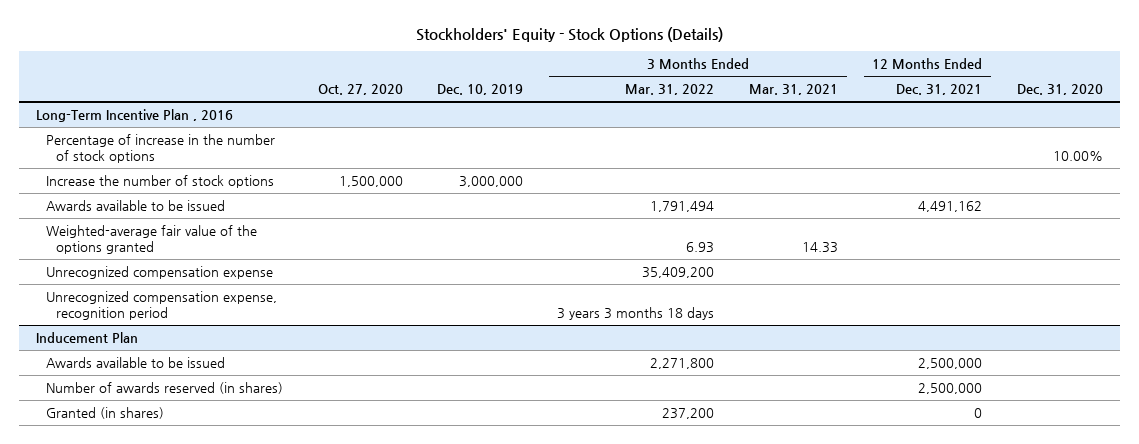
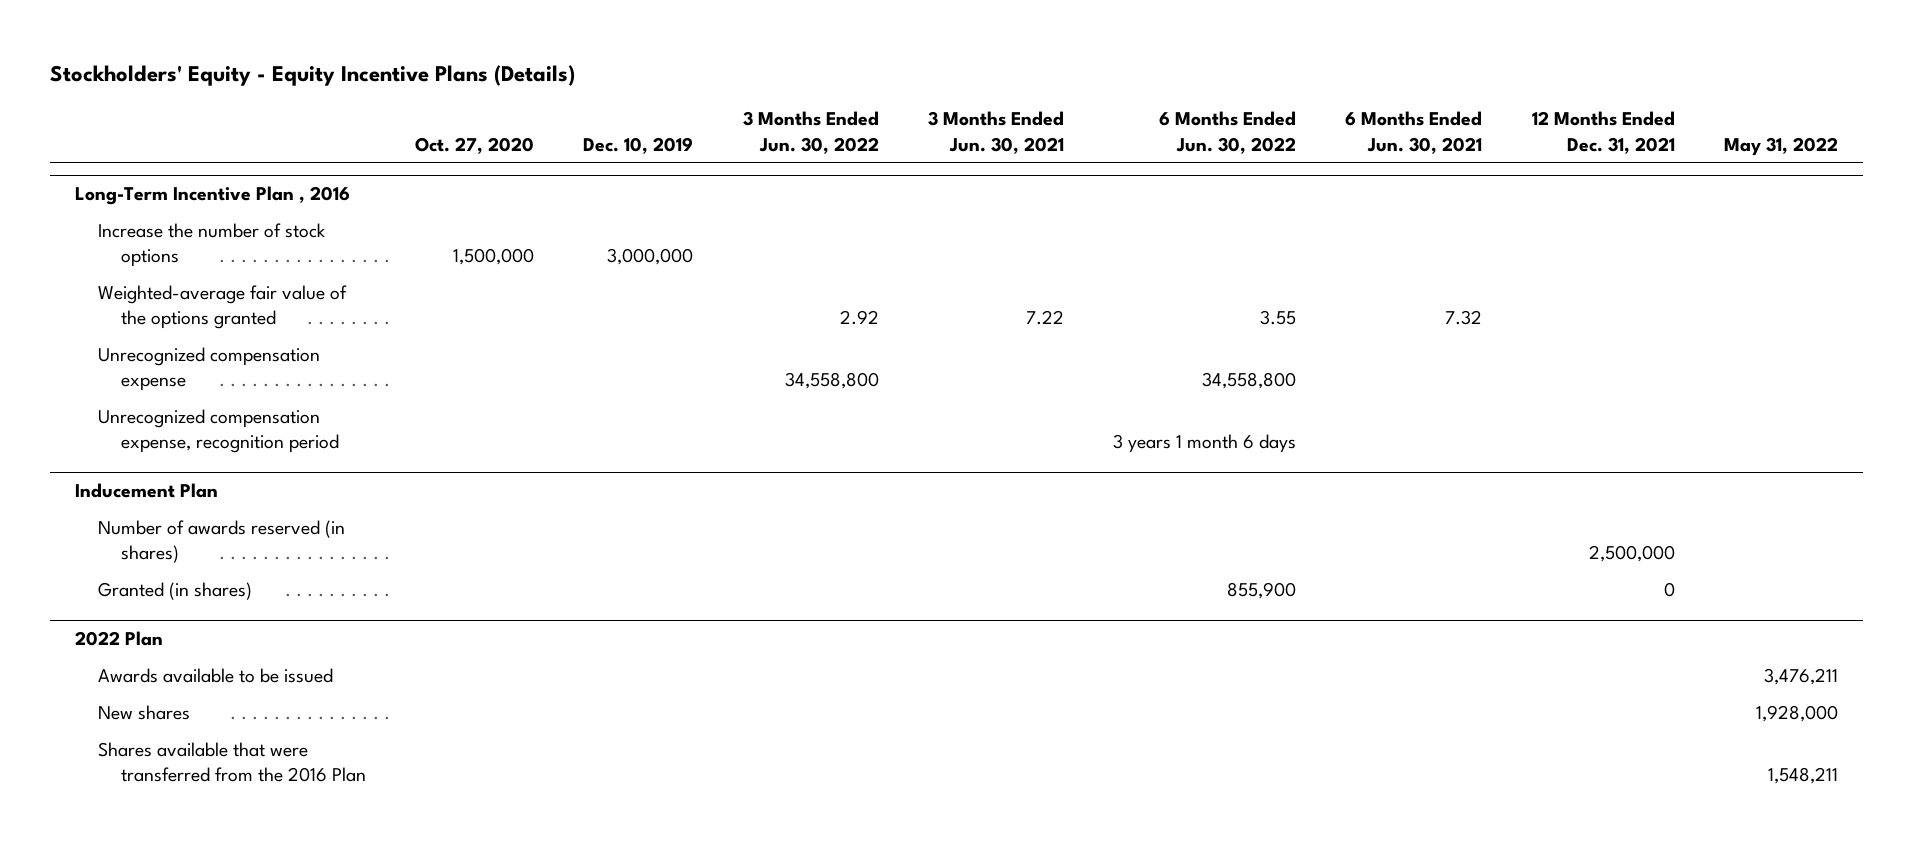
- Stockholders' Equity - Stock Options (Details)
+ Stockholders' Equity - Equity Incentive Plans (Details)
- | Oct. 27, 2020 | Dec. 10, 2019 | 3 Months Ended Mar. 31, 2022 | 3 Months Ended Mar. 31, 2021 | 12 Months Ended Dec. 31, 2021 | Dec. 31, 2020
+ | Oct. 27, 2020 | Dec. 10, 2019 | 3 Months Ended Jun. 30, 2022 | 3 Months Ended Jun. 30, 2021 | 6 Months Ended Jun. 30, 2022 | 6 Months Ended Jun. 30, 2021 | 12 Months Ended Dec. 31, 2021 | May 31, 2022
@ Long-Term Incentive Plan , 2016
- Percentage of increase in the number of stock options | | | | | | 10.00%
- Awards available to be issued | | | 1,791,494 | | 4,491,162 |
@ Inducement Plan
- Awards available to be issued | | | 2,271,800 | | 2,500,000 |
+ 2022 Plan
+ Awards available to be issued | | | | | | | | 3,476,211
+ New shares | | | | | | | | 1,928,000
+ Shares available that were transferred from the 2016 Plan | | | | | | | | 1,548,211

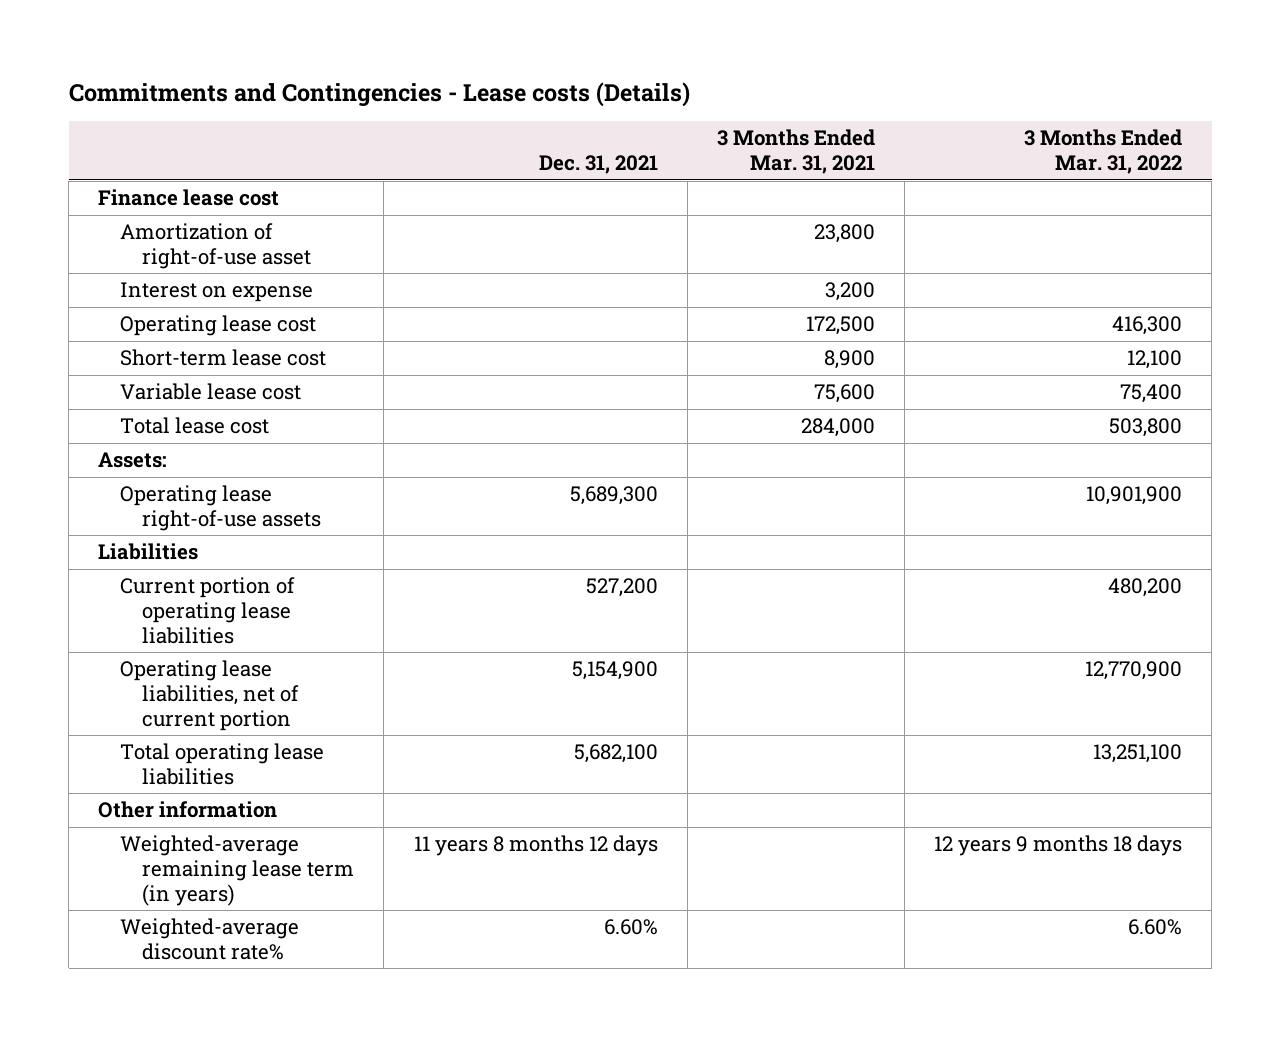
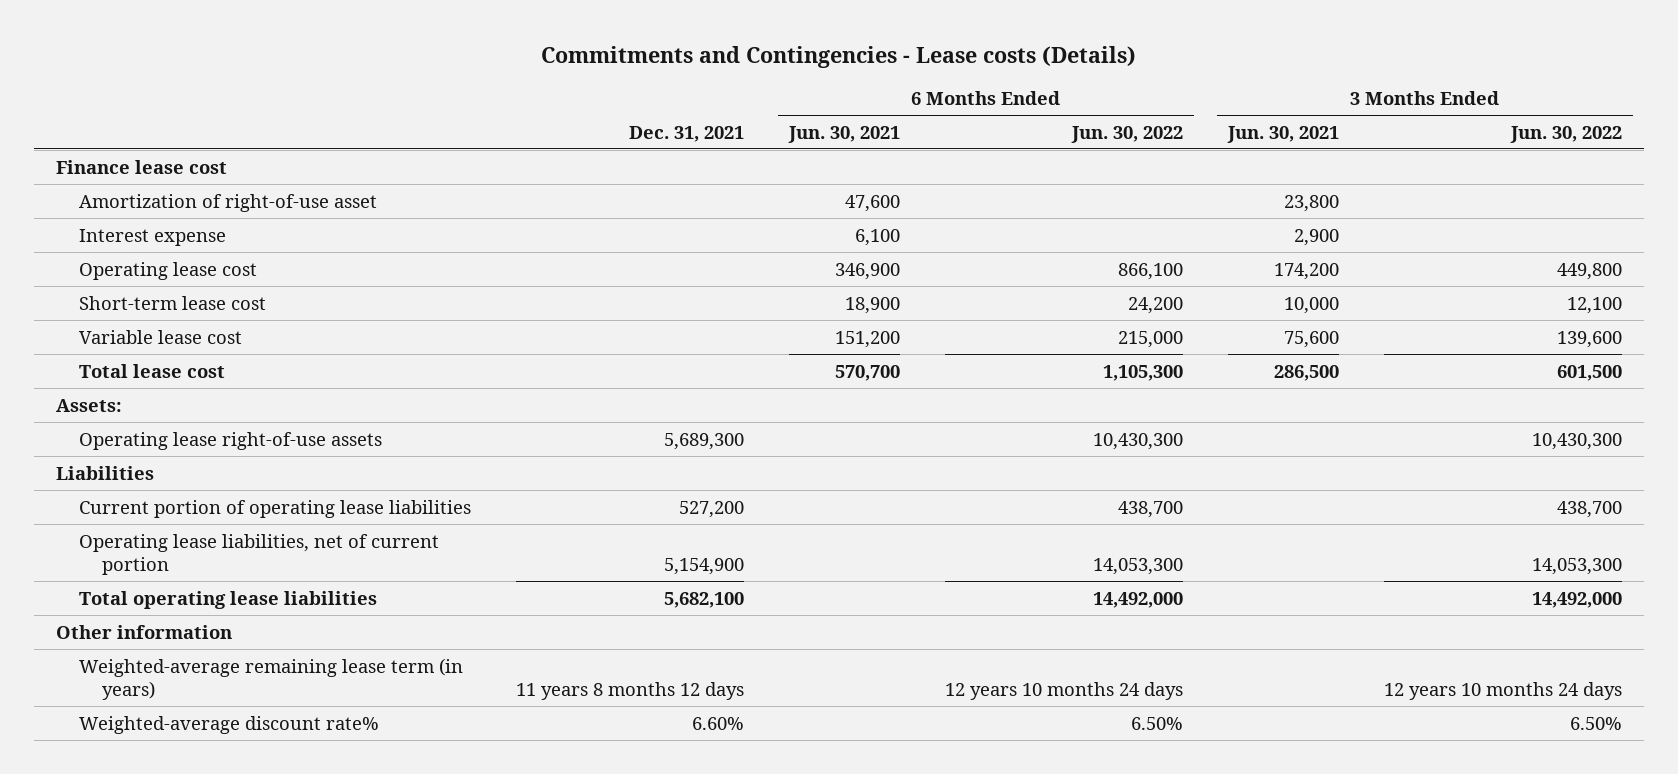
- | Dec. 31, 2021 | 3 Months Ended Mar. 31, 2021 | 3 Months Ended Mar. 31, 2022
+ | Dec. 31, 2021 | 6 Months Ended Jun. 30, 2021 | 6 Months Ended Jun. 30, 2022 | 3 Months Ended Jun. 30, 2021 | 3 Months Ended Jun. 30, 2022
- Interest on expense | | 3,200 |
+ Interest expense | | 6,100 | | 2,900 |

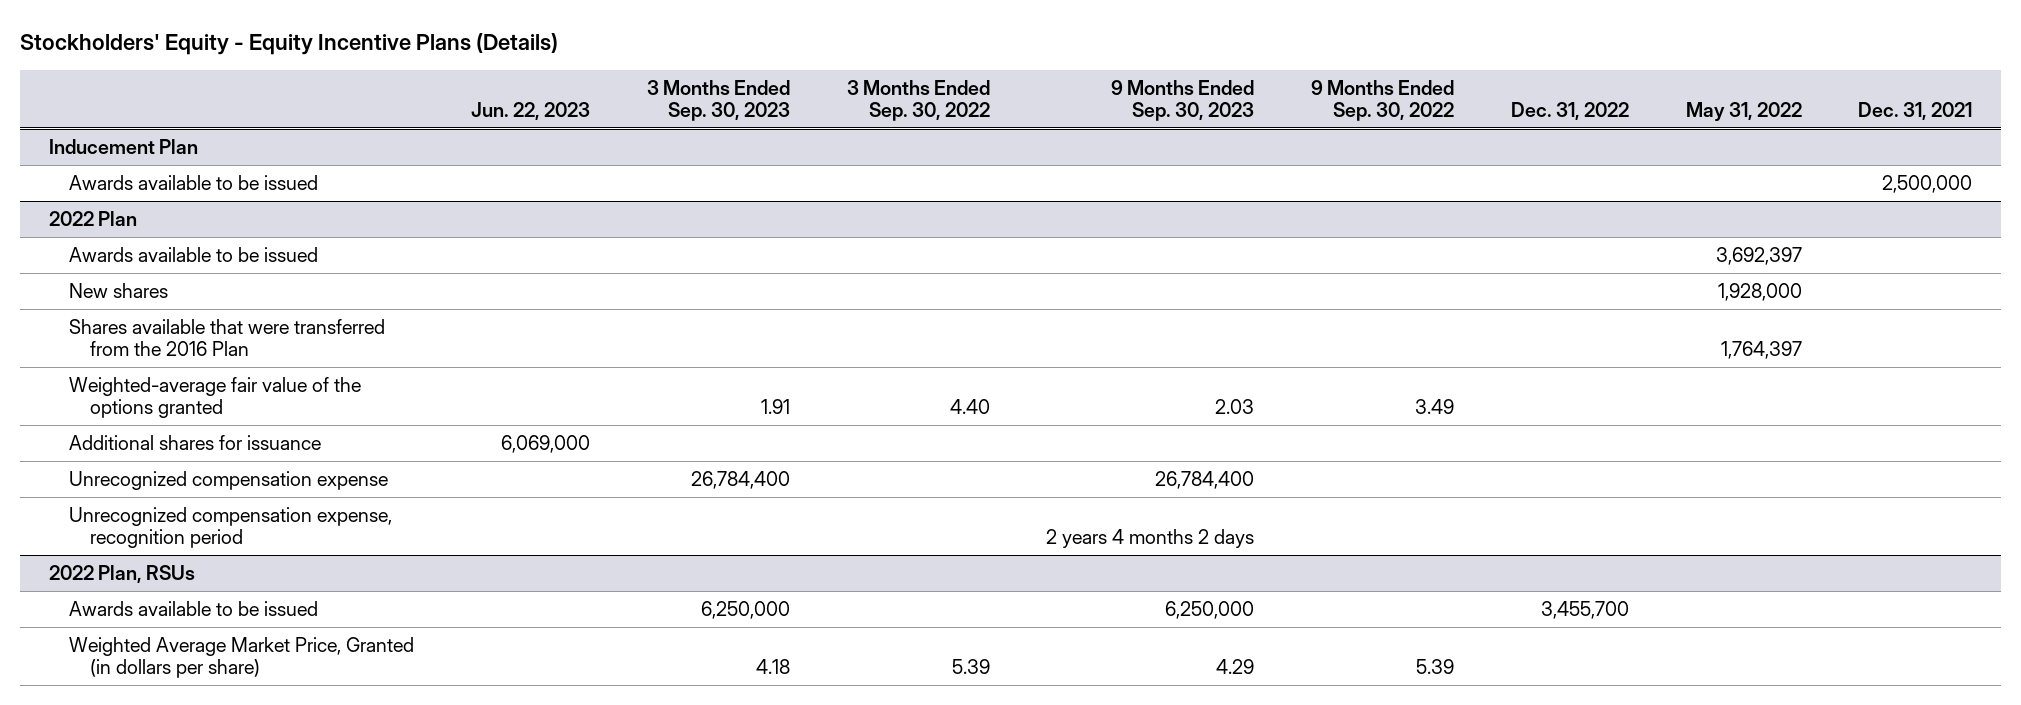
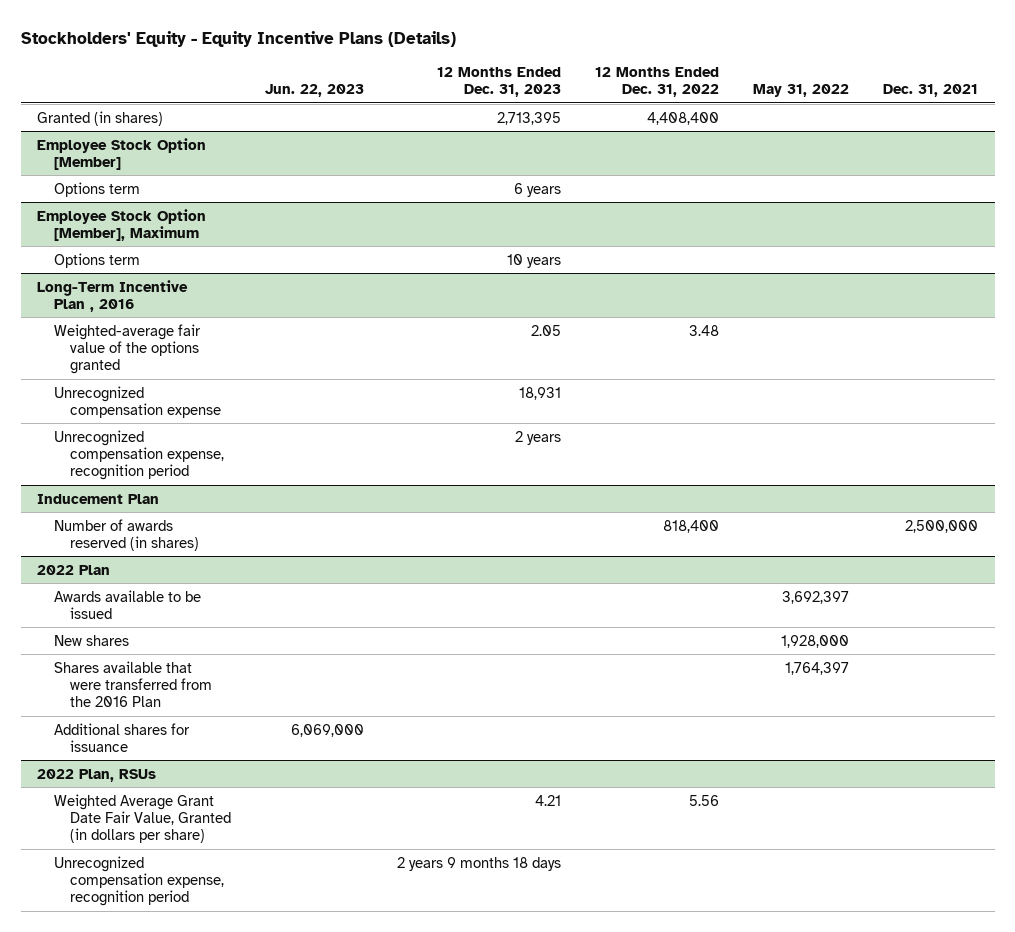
- | Jun. 22, 2023 | 3 Months Ended Sep. 30, 2023 | 3 Months Ended Sep. 30, 2022 | 9 Months Ended Sep. 30, 2023 | 9 Months Ended Sep. 30, 2022 | Dec. 31, 2022 | May 31, 2022 | Dec. 31, 2021
+ | Jun. 22, 2023 | 12 Months Ended Dec. 31, 2023 | 12 Months Ended Dec. 31, 2022 | May 31, 2022 | Dec. 31, 2021
+ Granted (in shares) | | 2,713,395 | 4,408,400 | |
+ Employee Stock Option [Member]
+ Options term | | 6 years | | |
+ Employee Stock Option [Member], Maximum
+ Options term | | 10 years | | |
+ Long-Term Incentive Plan , 2016
+ Weighted-average fair value of the options granted | | 2.05 | 3.48 | |
+ Unrecognized compensation expense | | 18,931 | | |
+ Unrecognized compensation expense, recognition period | | 2 years | | |
@ Inducement Plan
- Awards available to be issued | | | | | | | | 2,500,000
+ Number of awards reserved (in shares) | | | 818,400 | | 2,500,000
@ 2022 Plan
- Weighted-average fair value of the options granted | | 1.91 | 4.40 | 2.03 | 3.49 | | |
- Unrecognized compensation expense | | 26,784,400 | | 26,784,400 | | | |
- Unrecognized compensation expense, recognition period | | | | 2 years 4 months 2 days | | | |
@ 2022 Plan, RSUs
- Awards available to be issued | | 6,250,000 | | 6,250,000 | | 3,455,700 | |
- Weighted Average Market Price, Granted (in dollars per share) | | 4.18 | 5.39 | 4.29 | 5.39 | | |
+ Weighted Average Grant Date Fair Value, Granted (in dollars per share) | | 4.21 | 5.56 | |
+ Unrecognized compensation expense, recognition period | | 2 years 9 months 18 days | | |

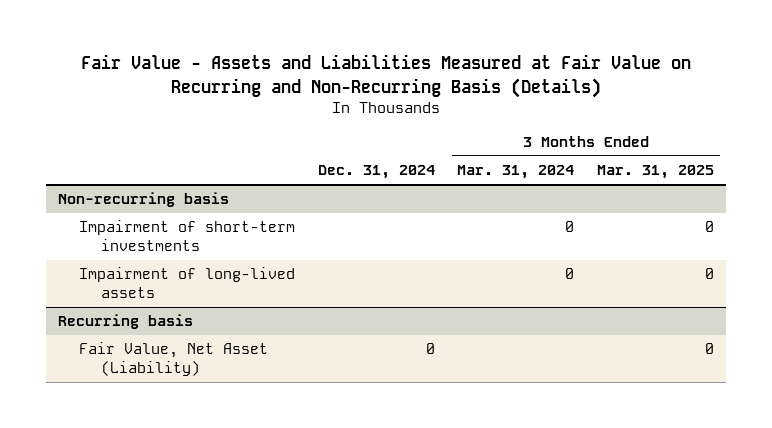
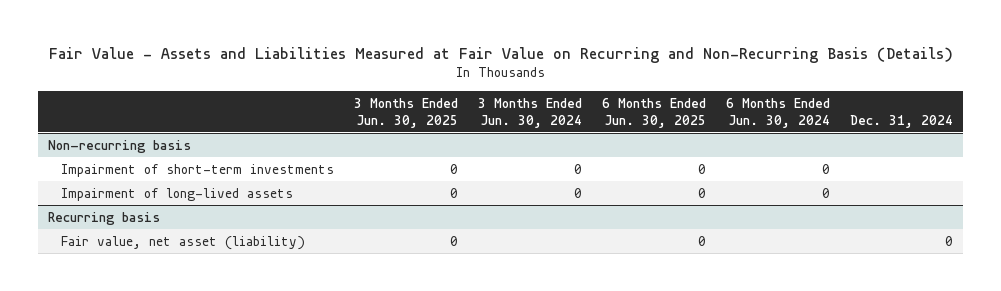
- | Dec. 31, 2024 | 3 Months Ended Mar. 31, 2024 | 3 Months Ended Mar. 31, 2025
+ | 3 Months Ended Jun. 30, 2025 | 3 Months Ended Jun. 30, 2024 | 6 Months Ended Jun. 30, 2025 | 6 Months Ended Jun. 30, 2024 | Dec. 31, 2024
@ Recurring basis
- Fair Value, Net Asset (Liability) | 0 | | 0
+ Fair value, net asset (liability) | 0 | | 0 | | 0

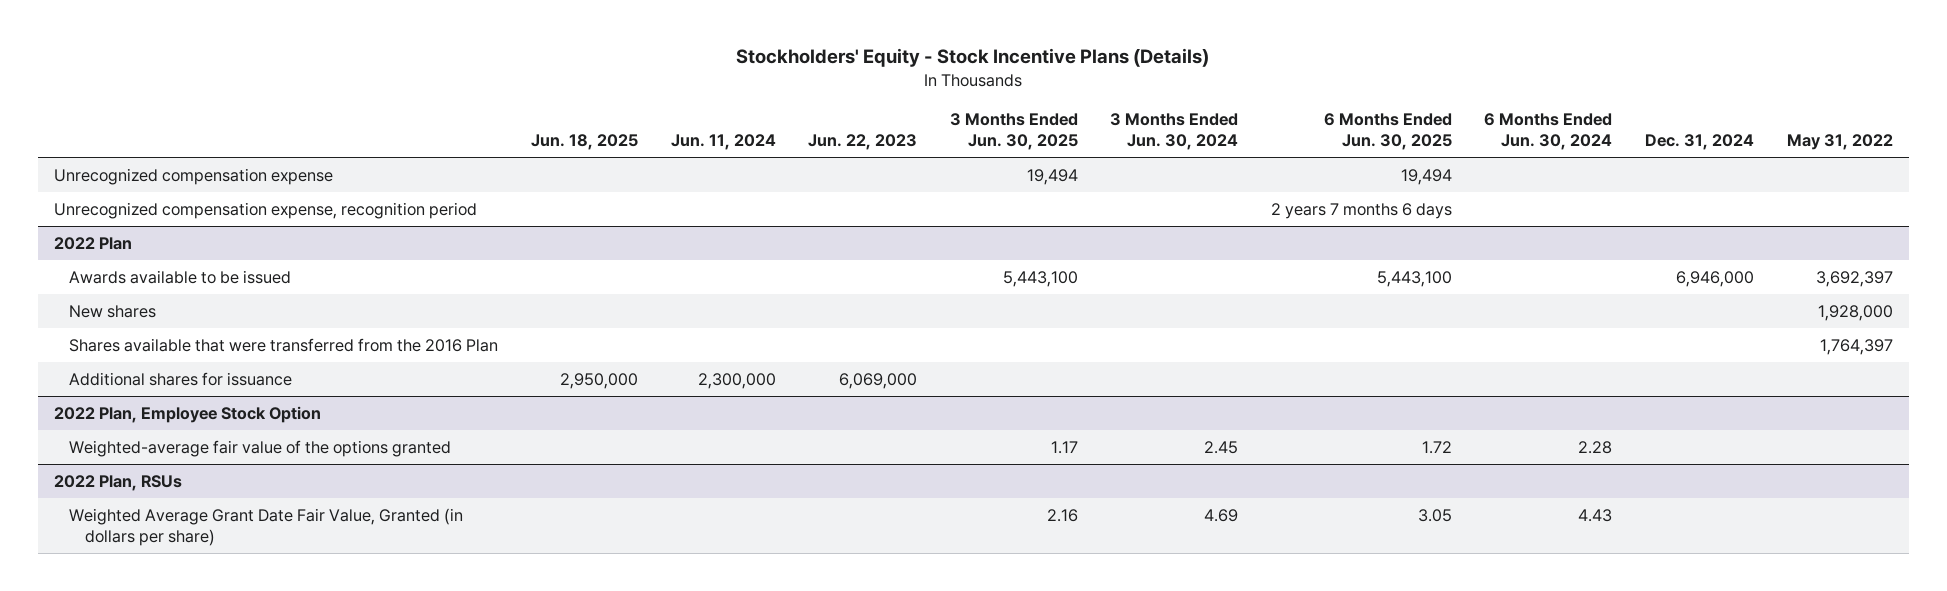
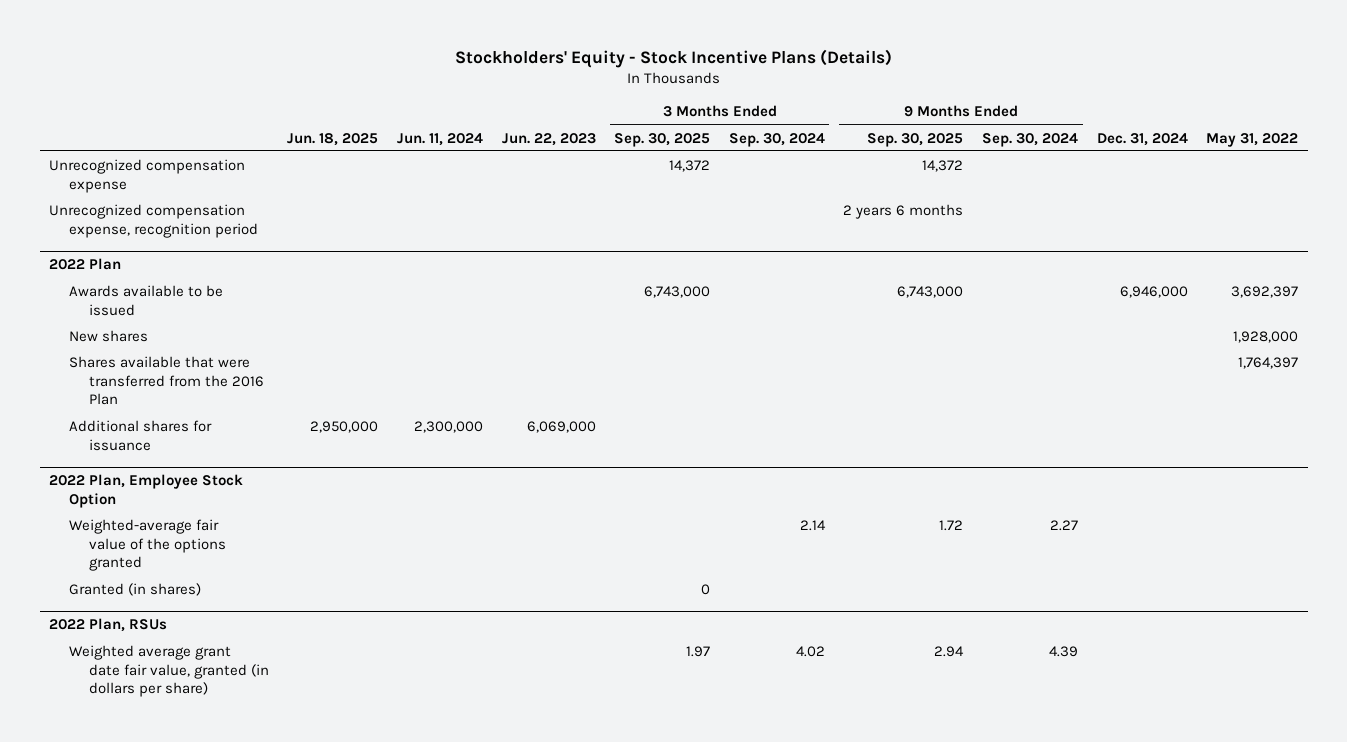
- | Jun. 18, 2025 | Jun. 11, 2024 | Jun. 22, 2023 | 3 Months Ended Jun. 30, 2025 | 3 Months Ended Jun. 30, 2024 | 6 Months Ended Jun. 30, 2025 | 6 Months Ended Jun. 30, 2024 | Dec. 31, 2024 | May 31, 2022
+ | Jun. 18, 2025 | Jun. 11, 2024 | Jun. 22, 2023 | 3 Months Ended Sep. 30, 2025 | 3 Months Ended Sep. 30, 2024 | 9 Months Ended Sep. 30, 2025 | 9 Months Ended Sep. 30, 2024 | Dec. 31, 2024 | May 31, 2022
@ 2022 Plan, Employee Stock Option
+ Granted (in shares) | | | | 0 | | | | |
@ 2022 Plan, RSUs
- Weighted Average Grant Date Fair Value, Granted (in dollars per share) | | | | 2.16 | 4.69 | 3.05 | 4.43 | |
+ Weighted average grant date fair value, granted (in dollars per share) | | | | 1.97 | 4.02 | 2.94 | 4.39 | |

